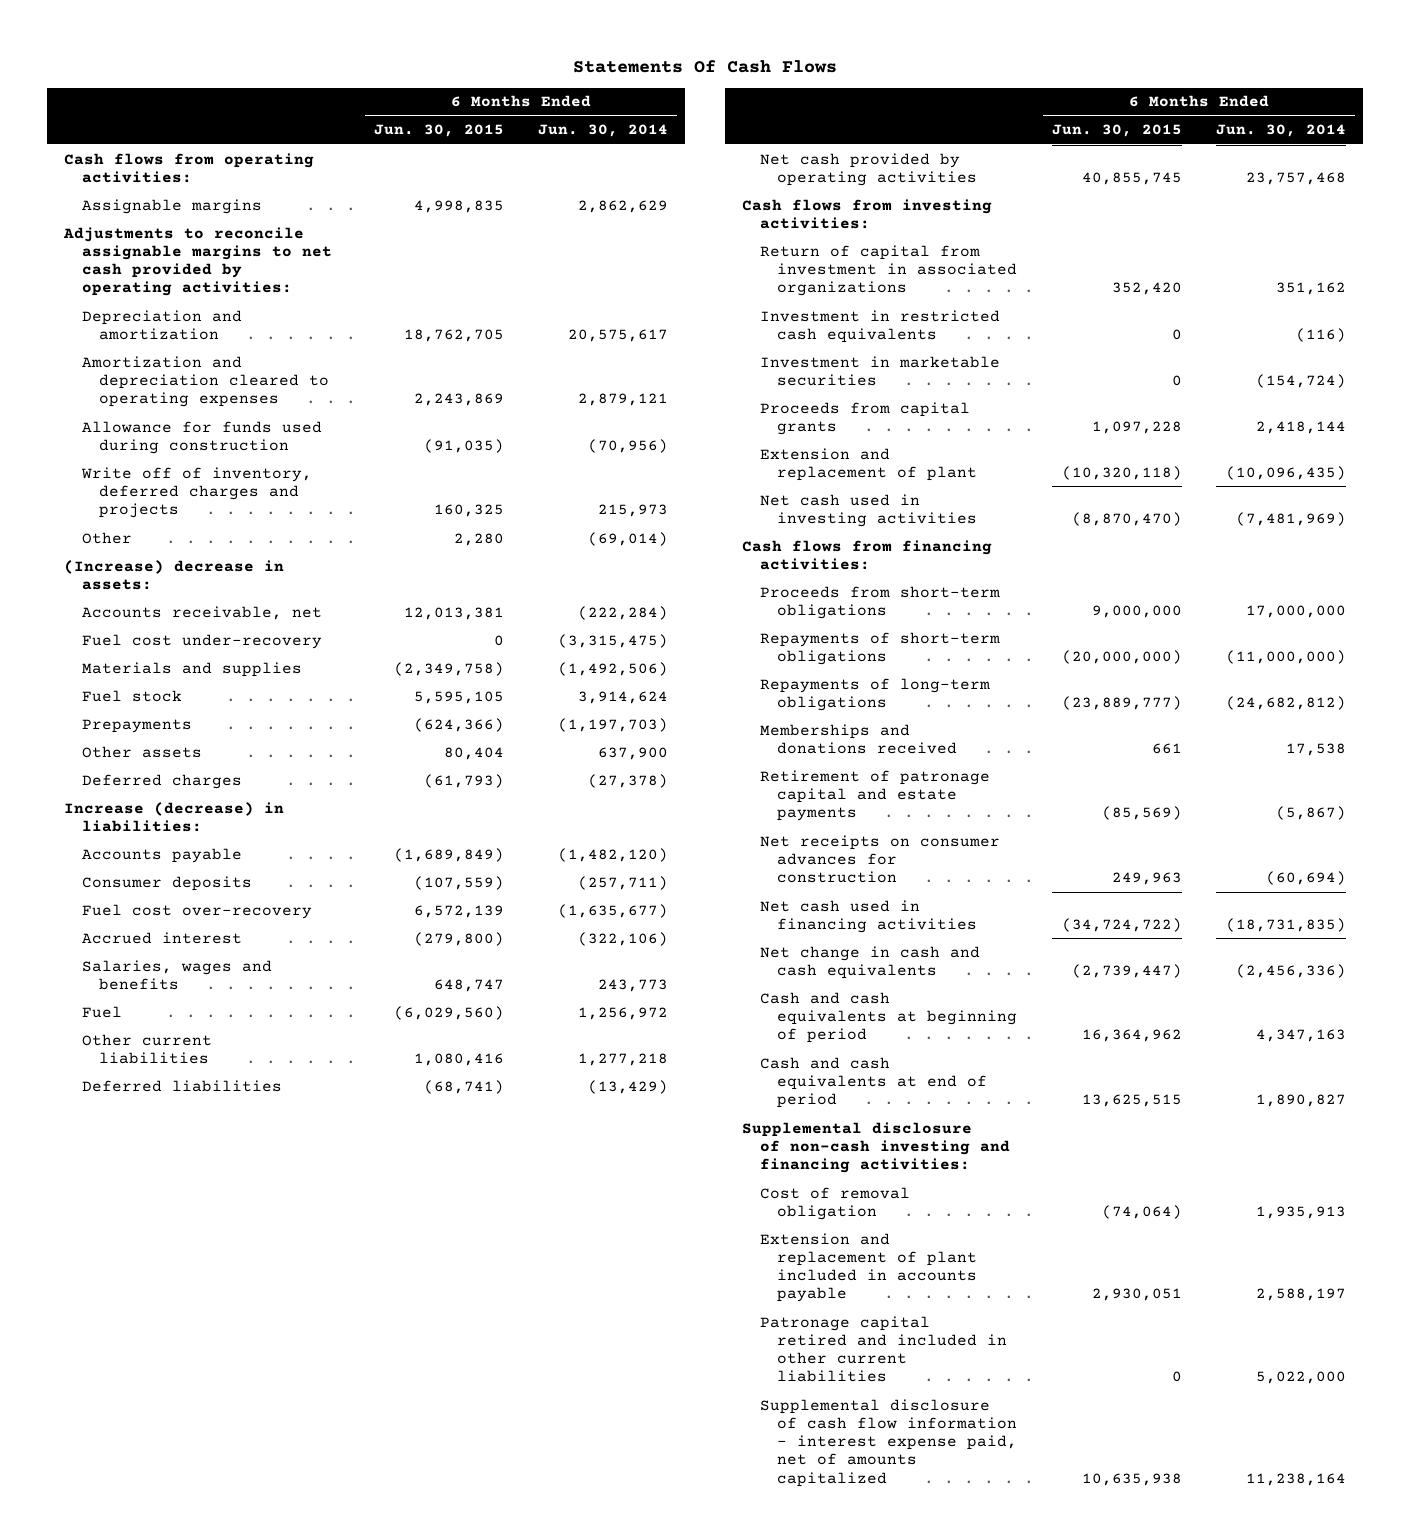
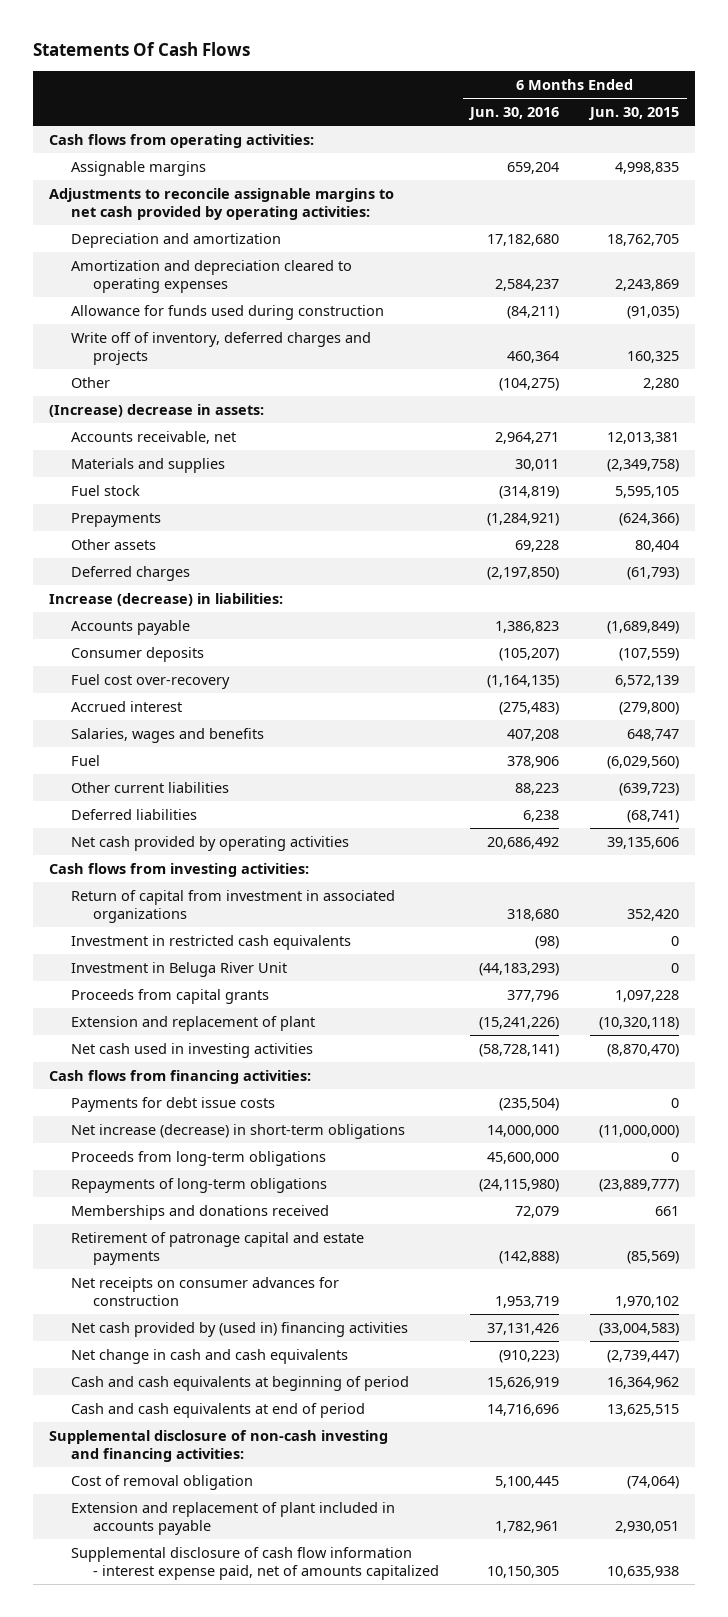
- | 6 Months Ended Jun. 30, 2015 | 6 Months Ended Jun. 30, 2014
+ | 6 Months Ended Jun. 30, 2016 | 6 Months Ended Jun. 30, 2015
- Fuel cost under-recovery | 0 | (3,315,475)
- Other current liabilities | 1,080,416 | 1,277,218
+ Other current liabilities | 88,223 | (639,723)
- Net cash provided by operating activities | 40,855,745 | 23,757,468
+ Net cash provided by operating activities | 20,686,492 | 39,135,606
- Investment in marketable securities | 0 | (154,724)
+ Investment in Beluga River Unit | (44,183,293) | 0
- Proceeds from short-term obligations | 9,000,000 | 17,000,000
- Repayments of short-term obligations | (20,000,000) | (11,000,000)
+ Payments for debt issue costs | (235,504) | 0
+ Net increase (decrease) in short-term obligations | 14,000,000 | (11,000,000)
+ Proceeds from long-term obligations | 45,600,000 | 0
- Net receipts on consumer advances for construction | 249,963 | (60,694)
- Net cash used in financing activities | (34,724,722) | (18,731,835)
+ Net receipts on consumer advances for construction | 1,953,719 | 1,970,102
+ Net cash provided by (used in) financing activities | 37,131,426 | (33,004,583)
- Patronage capital retired and included in other current liabilities | 0 | 5,022,000

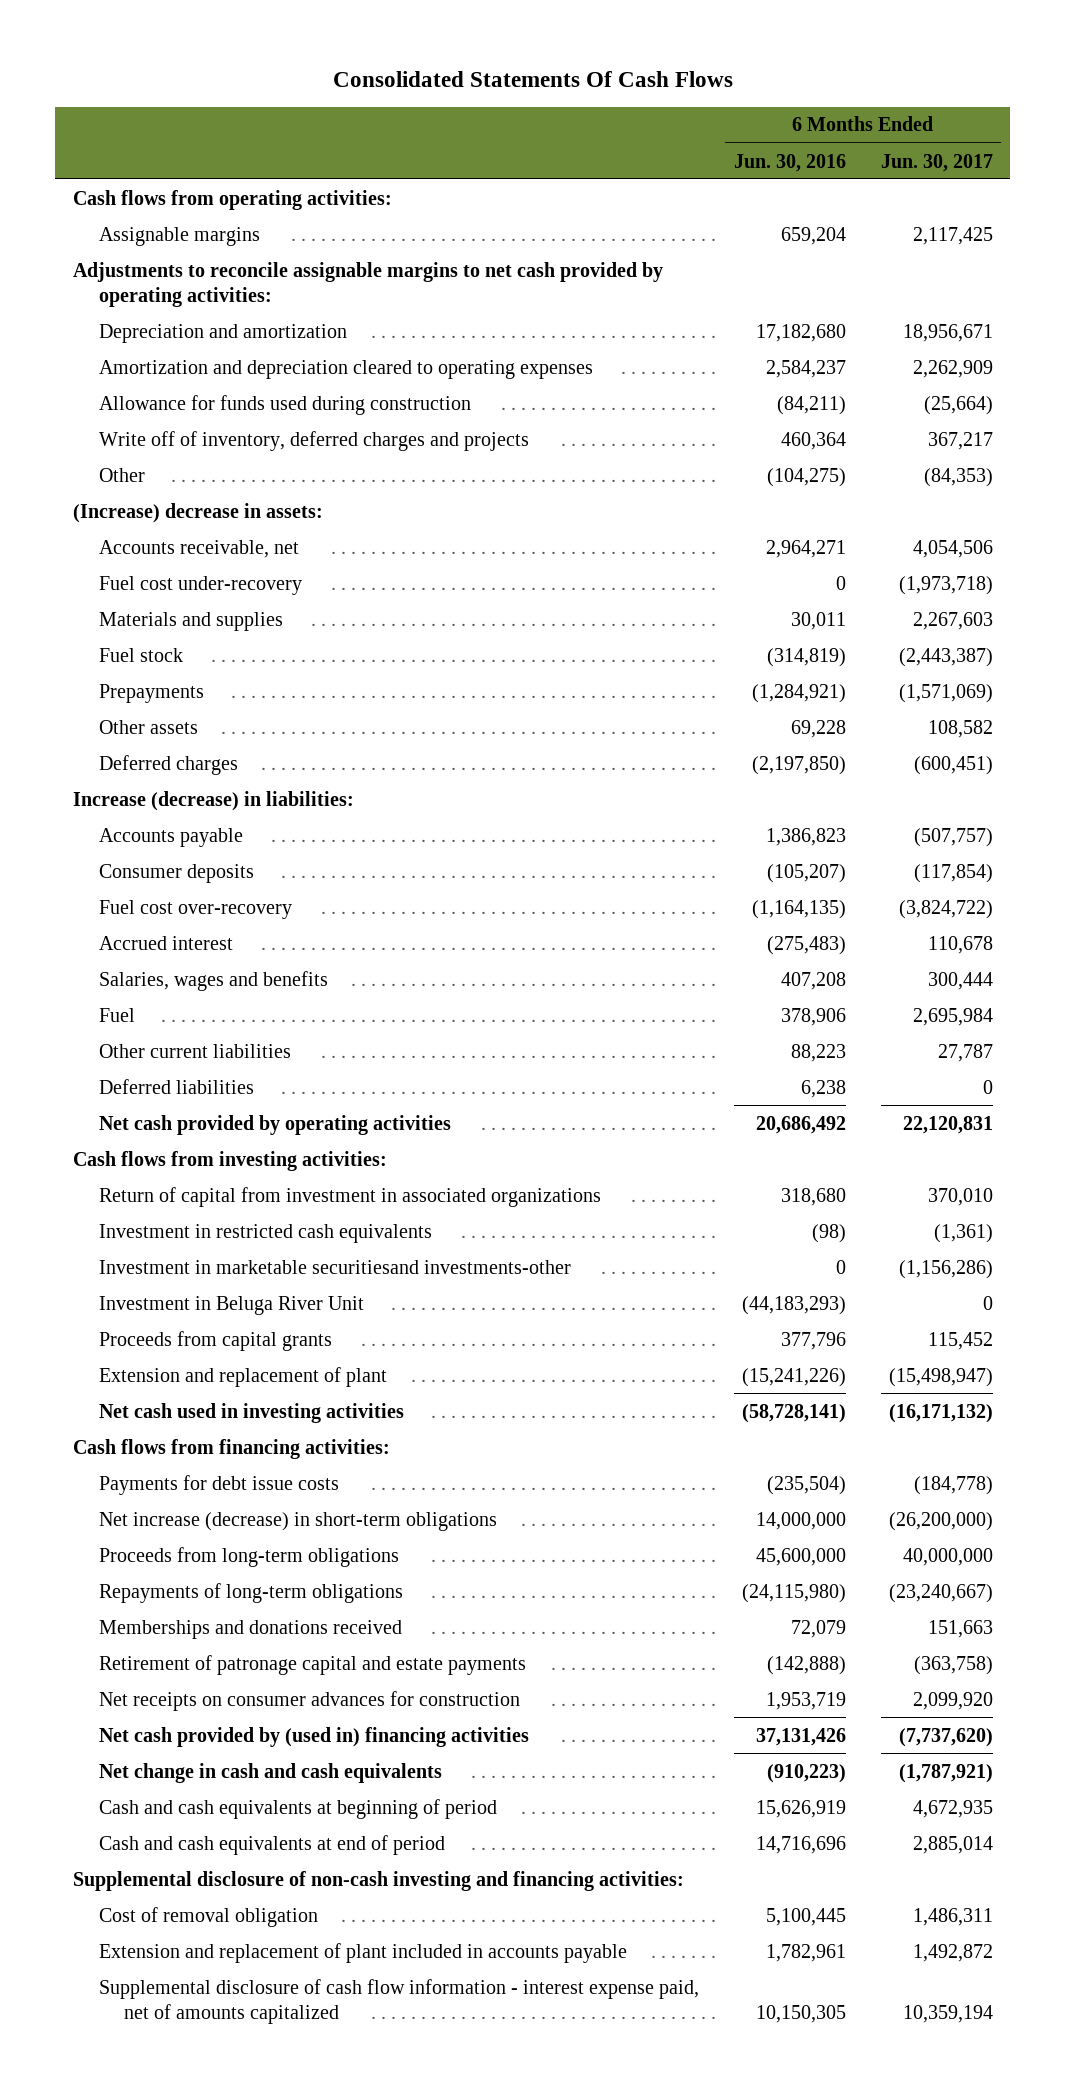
- Statements Of Cash Flows
+ Consolidated Statements Of Cash Flows
- | 6 Months Ended Jun. 30, 2016 | 6 Months Ended Jun. 30, 2015
+ | 6 Months Ended Jun. 30, 2016 | 6 Months Ended Jun. 30, 2017
+ Fuel cost under-recovery | 0 | (1,973,718)
+ Investment in marketable securitiesand investments-other | 0 | (1,156,286)

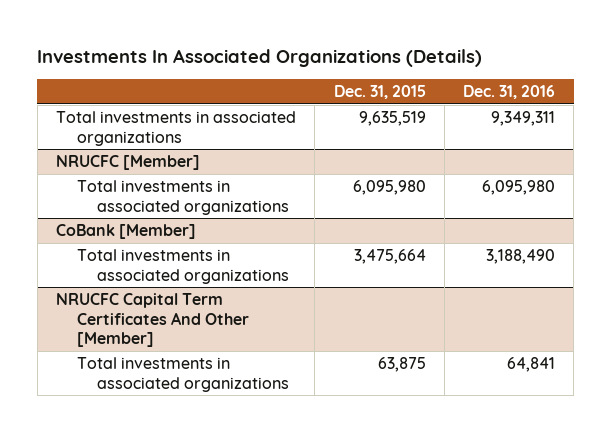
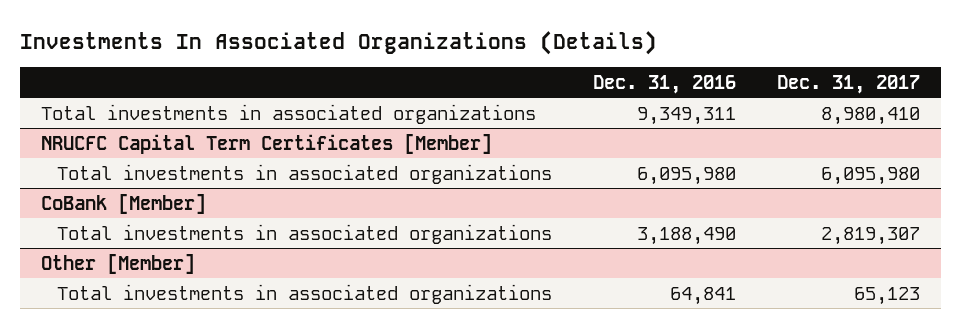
- | Dec. 31, 2015 | Dec. 31, 2016
+ | Dec. 31, 2016 | Dec. 31, 2017
- NRUCFC [Member]
+ NRUCFC Capital Term Certificates [Member]
- NRUCFC Capital Term Certificates And Other [Member]
+ Other [Member]

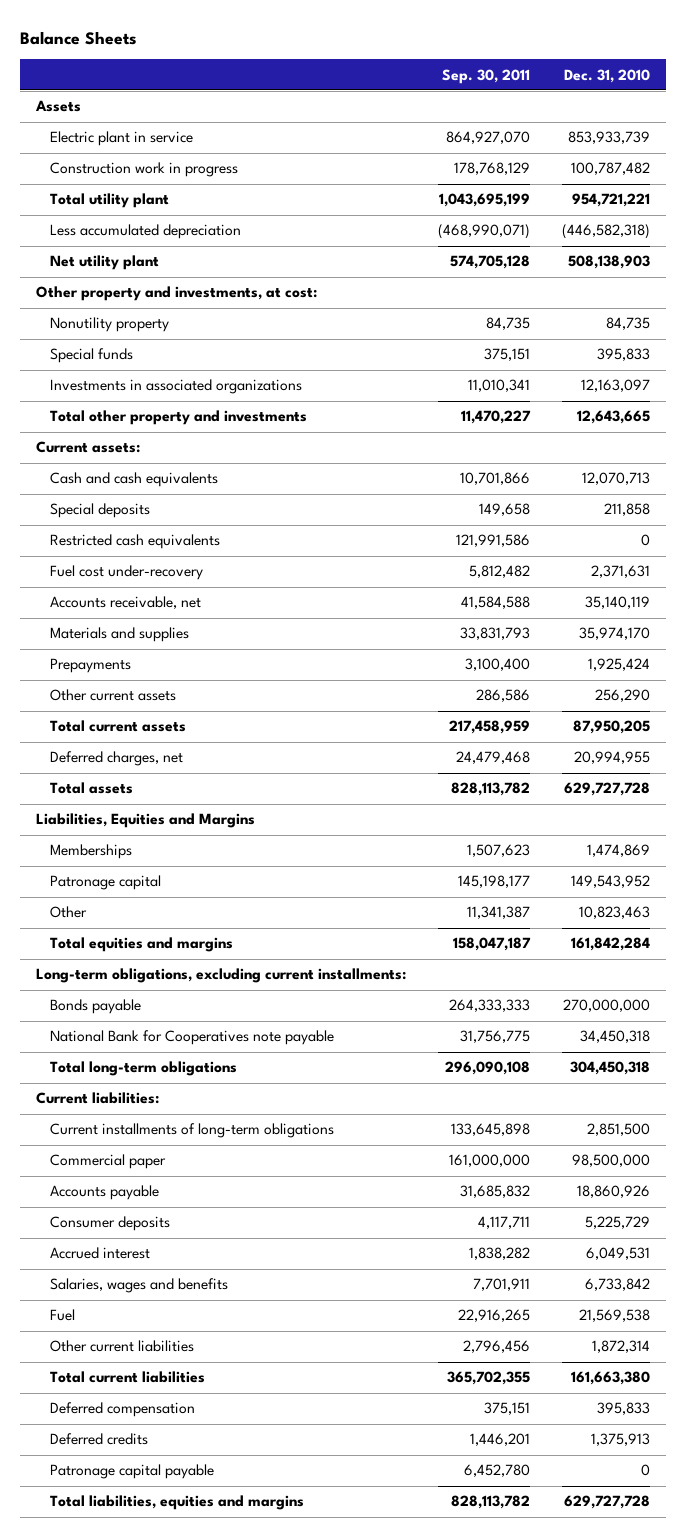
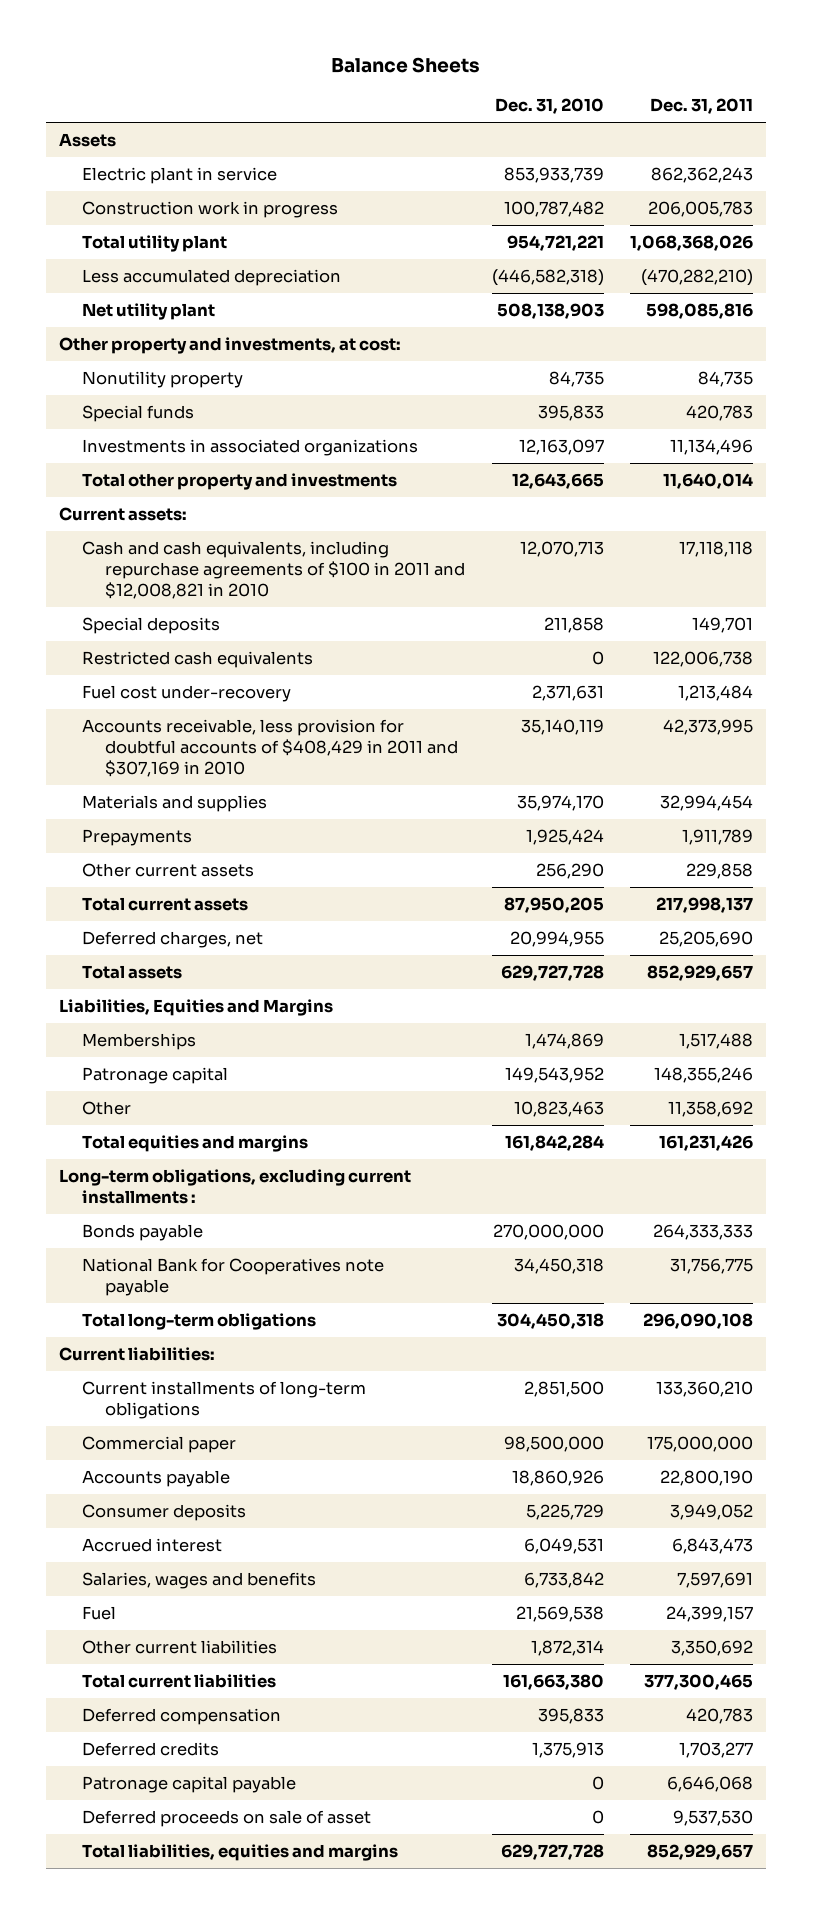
- | Sep. 30, 2011 | Dec. 31, 2010
+ | Dec. 31, 2010 | Dec. 31, 2011
- Cash and cash equivalents | 10,701,866 | 12,070,713
+ Cash and cash equivalents, including repurchase agreements of $100 in 2011 and $12,008,821 in 2010 | 12,070,713 | 17,118,118
- Accounts receivable, net | 41,584,588 | 35,140,119
+ Accounts receivable, less provision for doubtful accounts of $408,429 in 2011 and $307,169 in 2010 | 35,140,119 | 42,373,995
- Long-term obligations, excluding current installments:
+ Long-term obligations, excluding current installments :
+ Deferred proceeds on sale of asset | 0 | 9,537,530

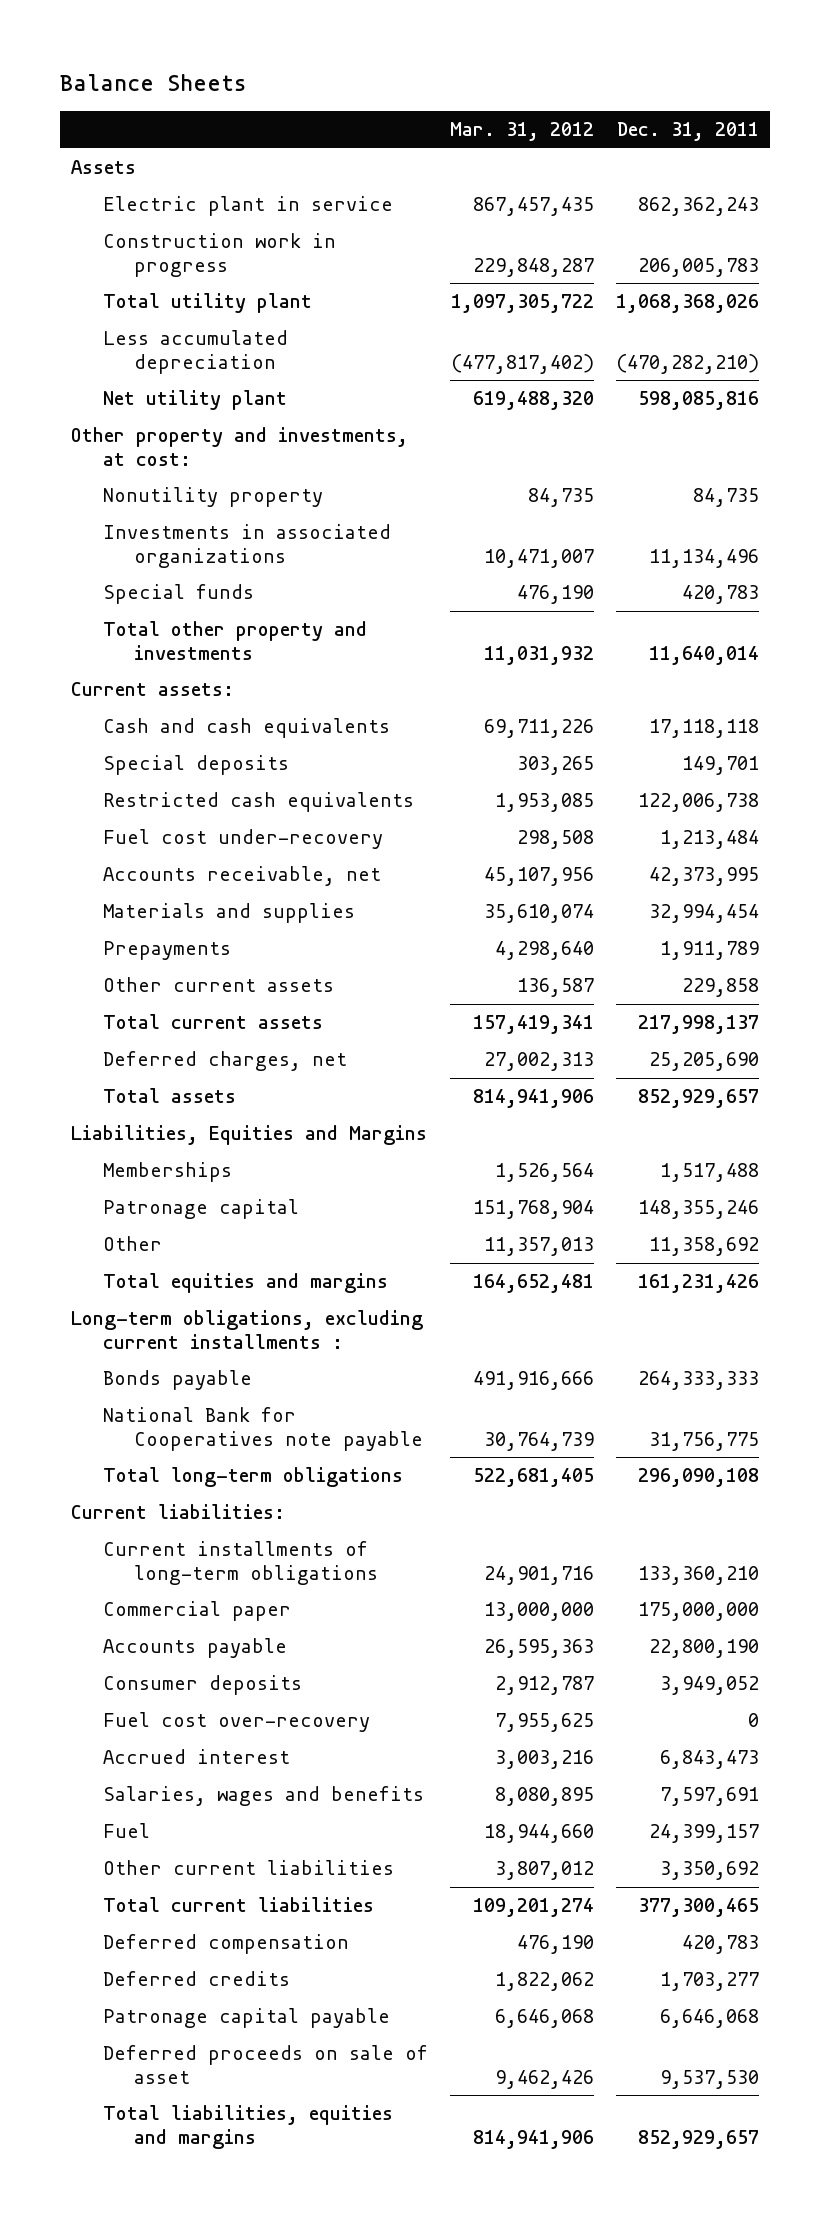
- | Dec. 31, 2010 | Dec. 31, 2011
+ | Mar. 31, 2012 | Dec. 31, 2011
moved down: Special funds | 476,190 | 420,783
- Cash and cash equivalents, including repurchase agreements of $100 in 2011 and $12,008,821 in 2010 | 12,070,713 | 17,118,118
+ Cash and cash equivalents | 69,711,226 | 17,118,118
- Accounts receivable, less provision for doubtful accounts of $408,429 in 2011 and $307,169 in 2010 | 35,140,119 | 42,373,995
+ Accounts receivable, net | 45,107,956 | 42,373,995
+ Fuel cost over-recovery | 7,955,625 | 0

